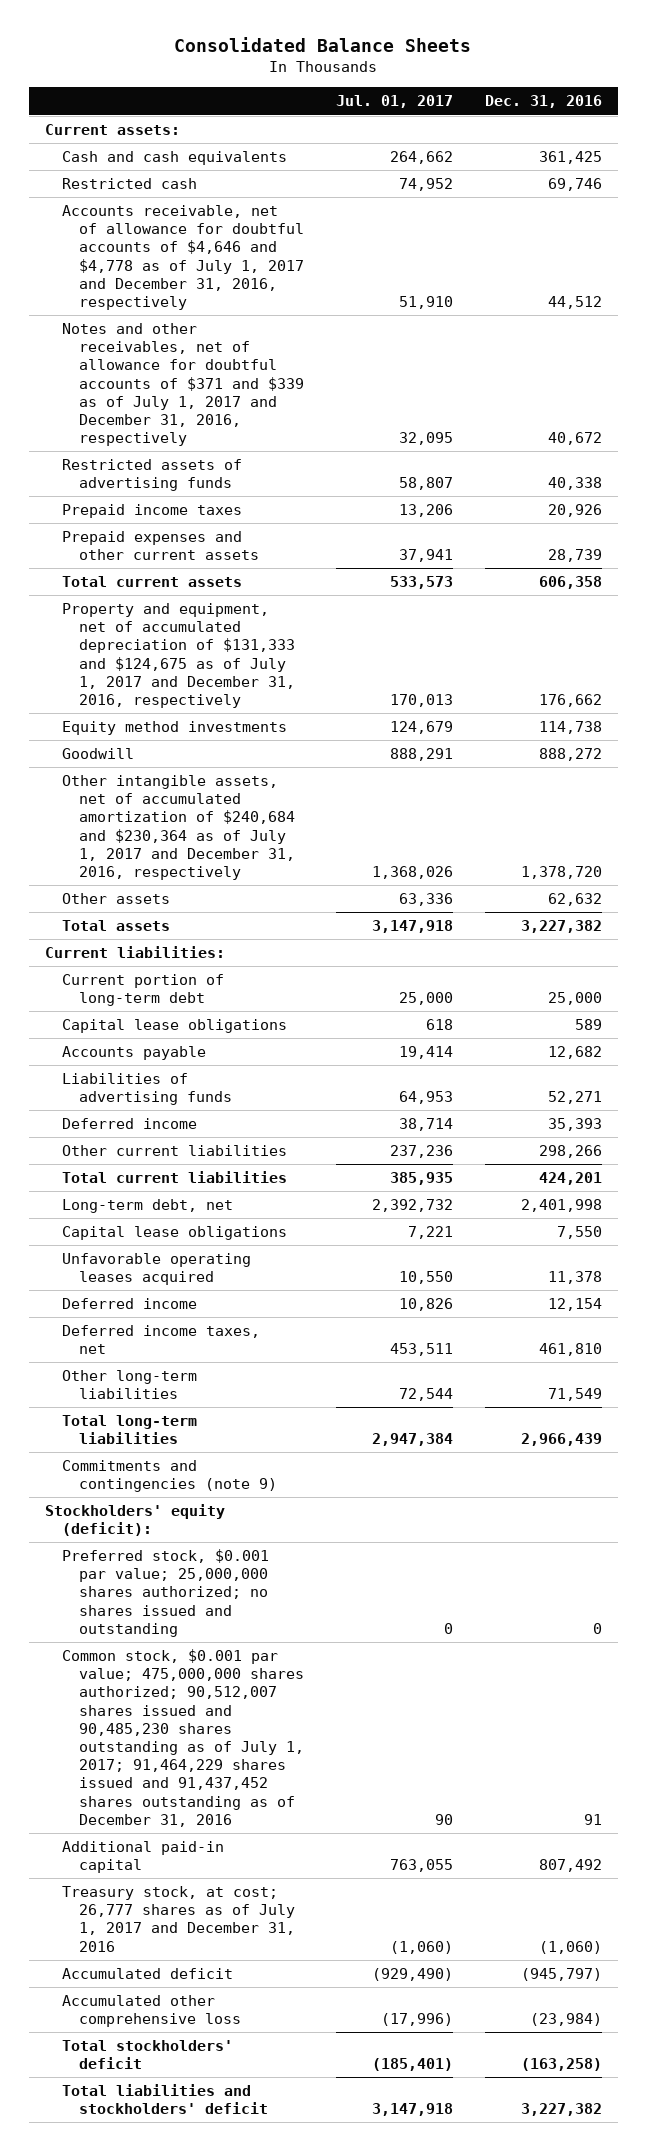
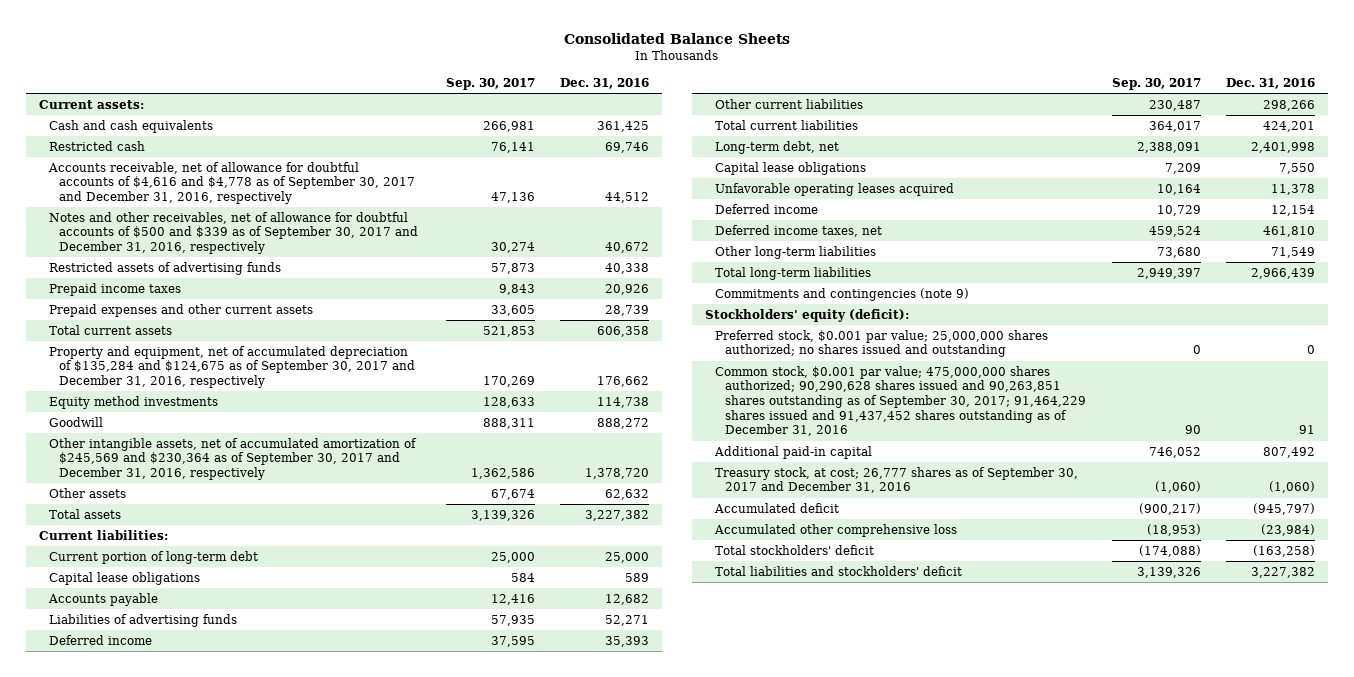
- | Jul. 01, 2017 | Dec. 31, 2016
+ | Sep. 30, 2017 | Dec. 31, 2016
- Accounts receivable, net of allowance for doubtful accounts of $4,646 and $4,778 as of July 1, 2017 and December 31, 2016, respectively | 51,910 | 44,512
- Notes and other receivables, net of allowance for doubtful accounts of $371 and $339 as of July 1, 2017 and December 31, 2016, respectively | 32,095 | 40,672
+ Accounts receivable, net of allowance for doubtful accounts of $4,616 and $4,778 as of September 30, 2017 and December 31, 2016, respectively | 47,136 | 44,512
+ Notes and other receivables, net of allowance for doubtful accounts of $500 and $339 as of September 30, 2017 and December 31, 2016, respectively | 30,274 | 40,672
- Property and equipment, net of accumulated depreciation of $131,333 and $124,675 as of July 1, 2017 and December 31, 2016, respectively | 170,013 | 176,662
+ Property and equipment, net of accumulated depreciation of $135,284 and $124,675 as of September 30, 2017 and December 31, 2016, respectively | 170,269 | 176,662
- Other intangible assets, net of accumulated amortization of $240,684 and $230,364 as of July 1, 2017 and December 31, 2016, respectively | 1,368,026 | 1,378,720
+ Other intangible assets, net of accumulated amortization of $245,569 and $230,364 as of September 30, 2017 and December 31, 2016, respectively | 1,362,586 | 1,378,720
- Common stock, $0.001 par value; 475,000,000 shares authorized; 90,512,007 shares issued and 90,485,230 shares outstanding as of July 1, 2017; 91,464,229 shares issued and 91,437,452 shares outstanding as of December 31, 2016 | 90 | 91
+ Common stock, $0.001 par value; 475,000,000 shares authorized; 90,290,628 shares issued and 90,263,851 shares outstanding as of September 30, 2017; 91,464,229 shares issued and 91,437,452 shares outstanding as of December 31, 2016 | 90 | 91
- Treasury stock, at cost; 26,777 shares as of July 1, 2017 and December 31, 2016 | (1,060) | (1,060)
+ Treasury stock, at cost; 26,777 shares as of September 30, 2017 and December 31, 2016 | (1,060) | (1,060)

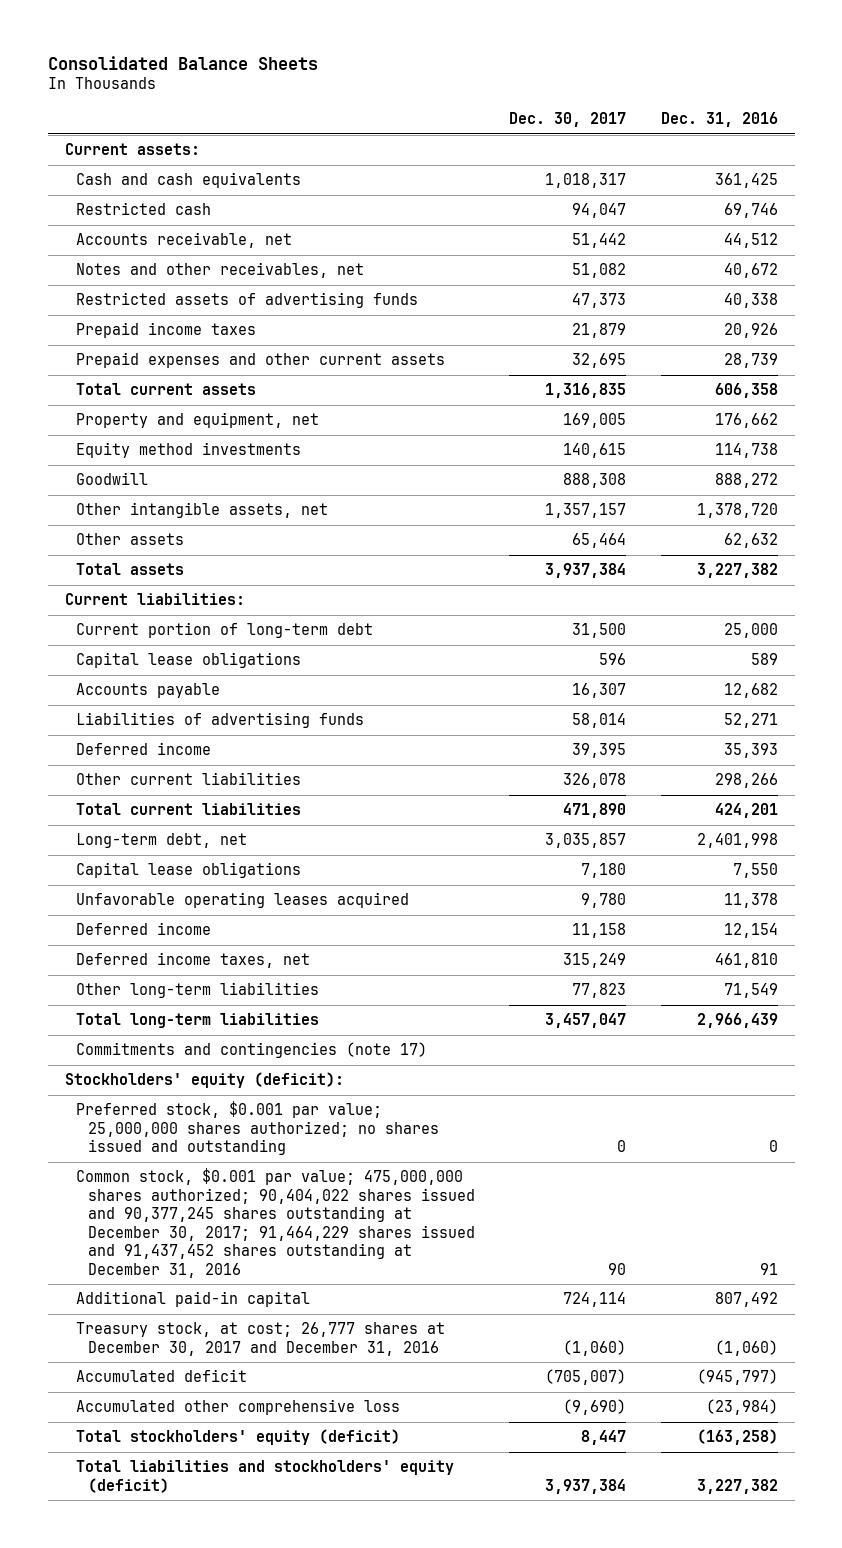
- | Sep. 30, 2017 | Dec. 31, 2016
+ | Dec. 30, 2017 | Dec. 31, 2016
- Accounts receivable, net of allowance for doubtful accounts of $4,616 and $4,778 as of September 30, 2017 and December 31, 2016, respectively | 47,136 | 44,512
- Notes and other receivables, net of allowance for doubtful accounts of $500 and $339 as of September 30, 2017 and December 31, 2016, respectively | 30,274 | 40,672
+ Accounts receivable, net | 51,442 | 44,512
+ Notes and other receivables, net | 51,082 | 40,672
- Property and equipment, net of accumulated depreciation of $135,284 and $124,675 as of September 30, 2017 and December 31, 2016, respectively | 170,269 | 176,662
+ Property and equipment, net | 169,005 | 176,662
- Other intangible assets, net of accumulated amortization of $245,569 and $230,364 as of September 30, 2017 and December 31, 2016, respectively | 1,362,586 | 1,378,720
+ Other intangible assets, net | 1,357,157 | 1,378,720
- Commitments and contingencies (note 9)
+ Commitments and contingencies (note 17)
- Common stock, $0.001 par value; 475,000,000 shares authorized; 90,290,628 shares issued and 90,263,851 shares outstanding as of September 30, 2017; 91,464,229 shares issued and 91,437,452 shares outstanding as of December 31, 2016 | 90 | 91
+ Common stock, $0.001 par value; 475,000,000 shares authorized; 90,404,022 shares issued and 90,377,245 shares outstanding at December 30, 2017; 91,464,229 shares issued and 91,437,452 shares outstanding at December 31, 2016 | 90 | 91
- Treasury stock, at cost; 26,777 shares as of September 30, 2017 and December 31, 2016 | (1,060) | (1,060)
+ Treasury stock, at cost; 26,777 shares at December 30, 2017 and December 31, 2016 | (1,060) | (1,060)
- Total stockholders' deficit | (174,088) | (163,258)
- Total liabilities and stockholders' deficit | 3,139,326 | 3,227,382
+ Total stockholders' equity (deficit) | 8,447 | (163,258)
+ Total liabilities and stockholders' equity (deficit) | 3,937,384 | 3,227,382

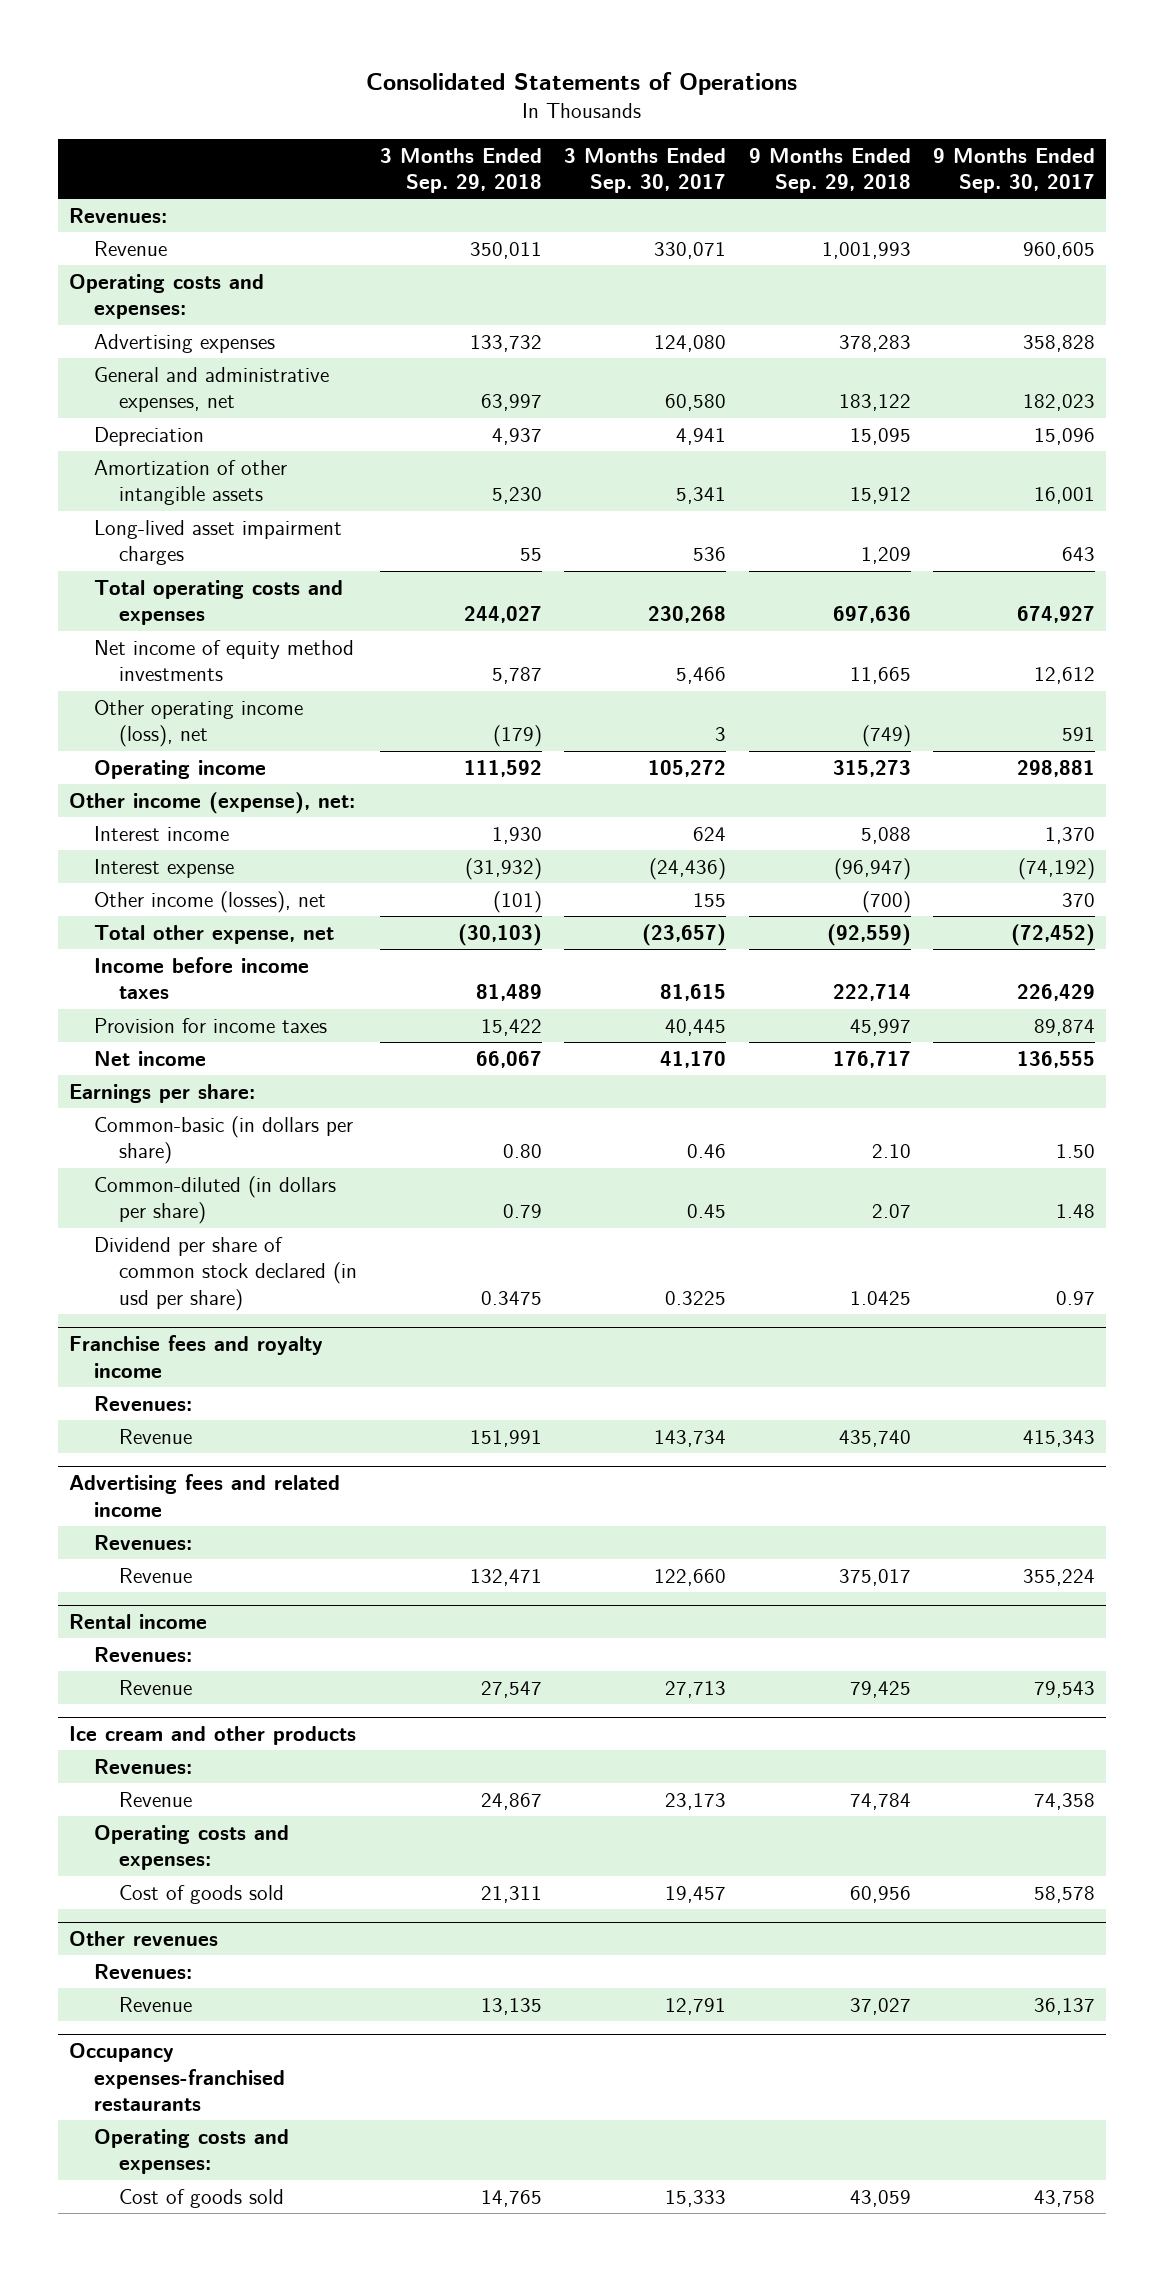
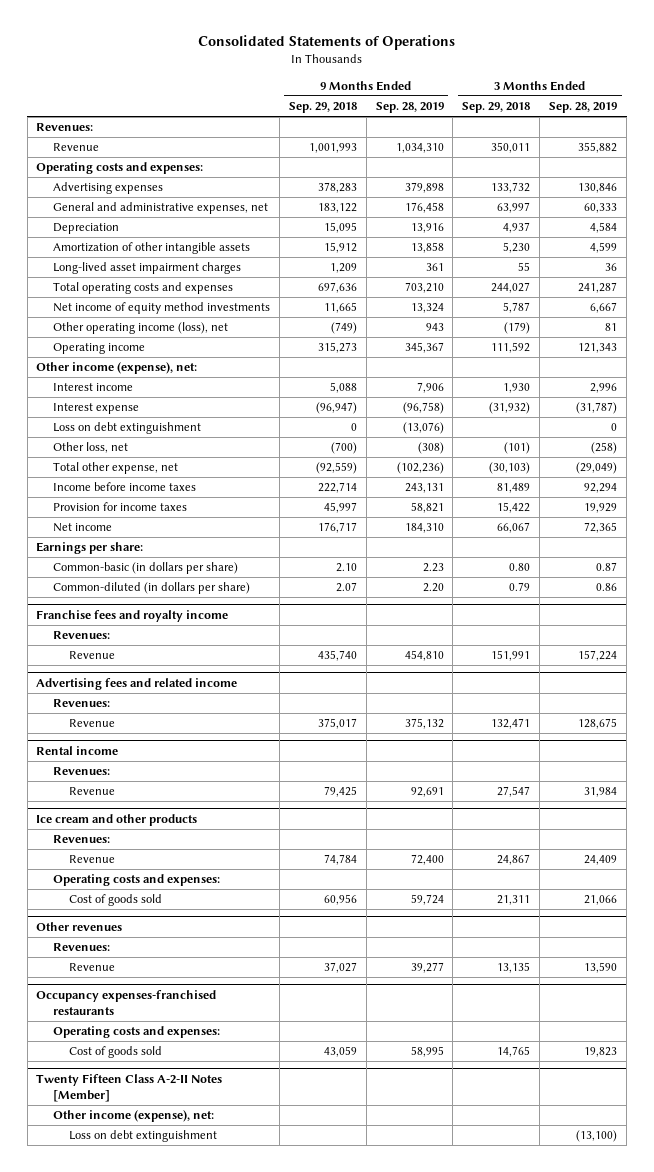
- | 3 Months Ended Sep. 29, 2018 | 3 Months Ended Sep. 30, 2017 | 9 Months Ended Sep. 29, 2018 | 9 Months Ended Sep. 30, 2017
+ | 9 Months Ended Sep. 29, 2018 | 9 Months Ended Sep. 28, 2019 | 3 Months Ended Sep. 29, 2018 | 3 Months Ended Sep. 28, 2019
- Other income (losses), net | (101) | 155 | (700) | 370
+ Loss on debt extinguishment | 0 | (13,076) | | 0
+ Other loss, net | (700) | (308) | (101) | (258)
- Dividend per share of common stock declared (in usd per share) | 0.3475 | 0.3225 | 1.0425 | 0.97
+ Twenty Fifteen Class A-2-II Notes [Member]
+ Other income (expense), net:
+ Loss on debt extinguishment | | | | (13,100)

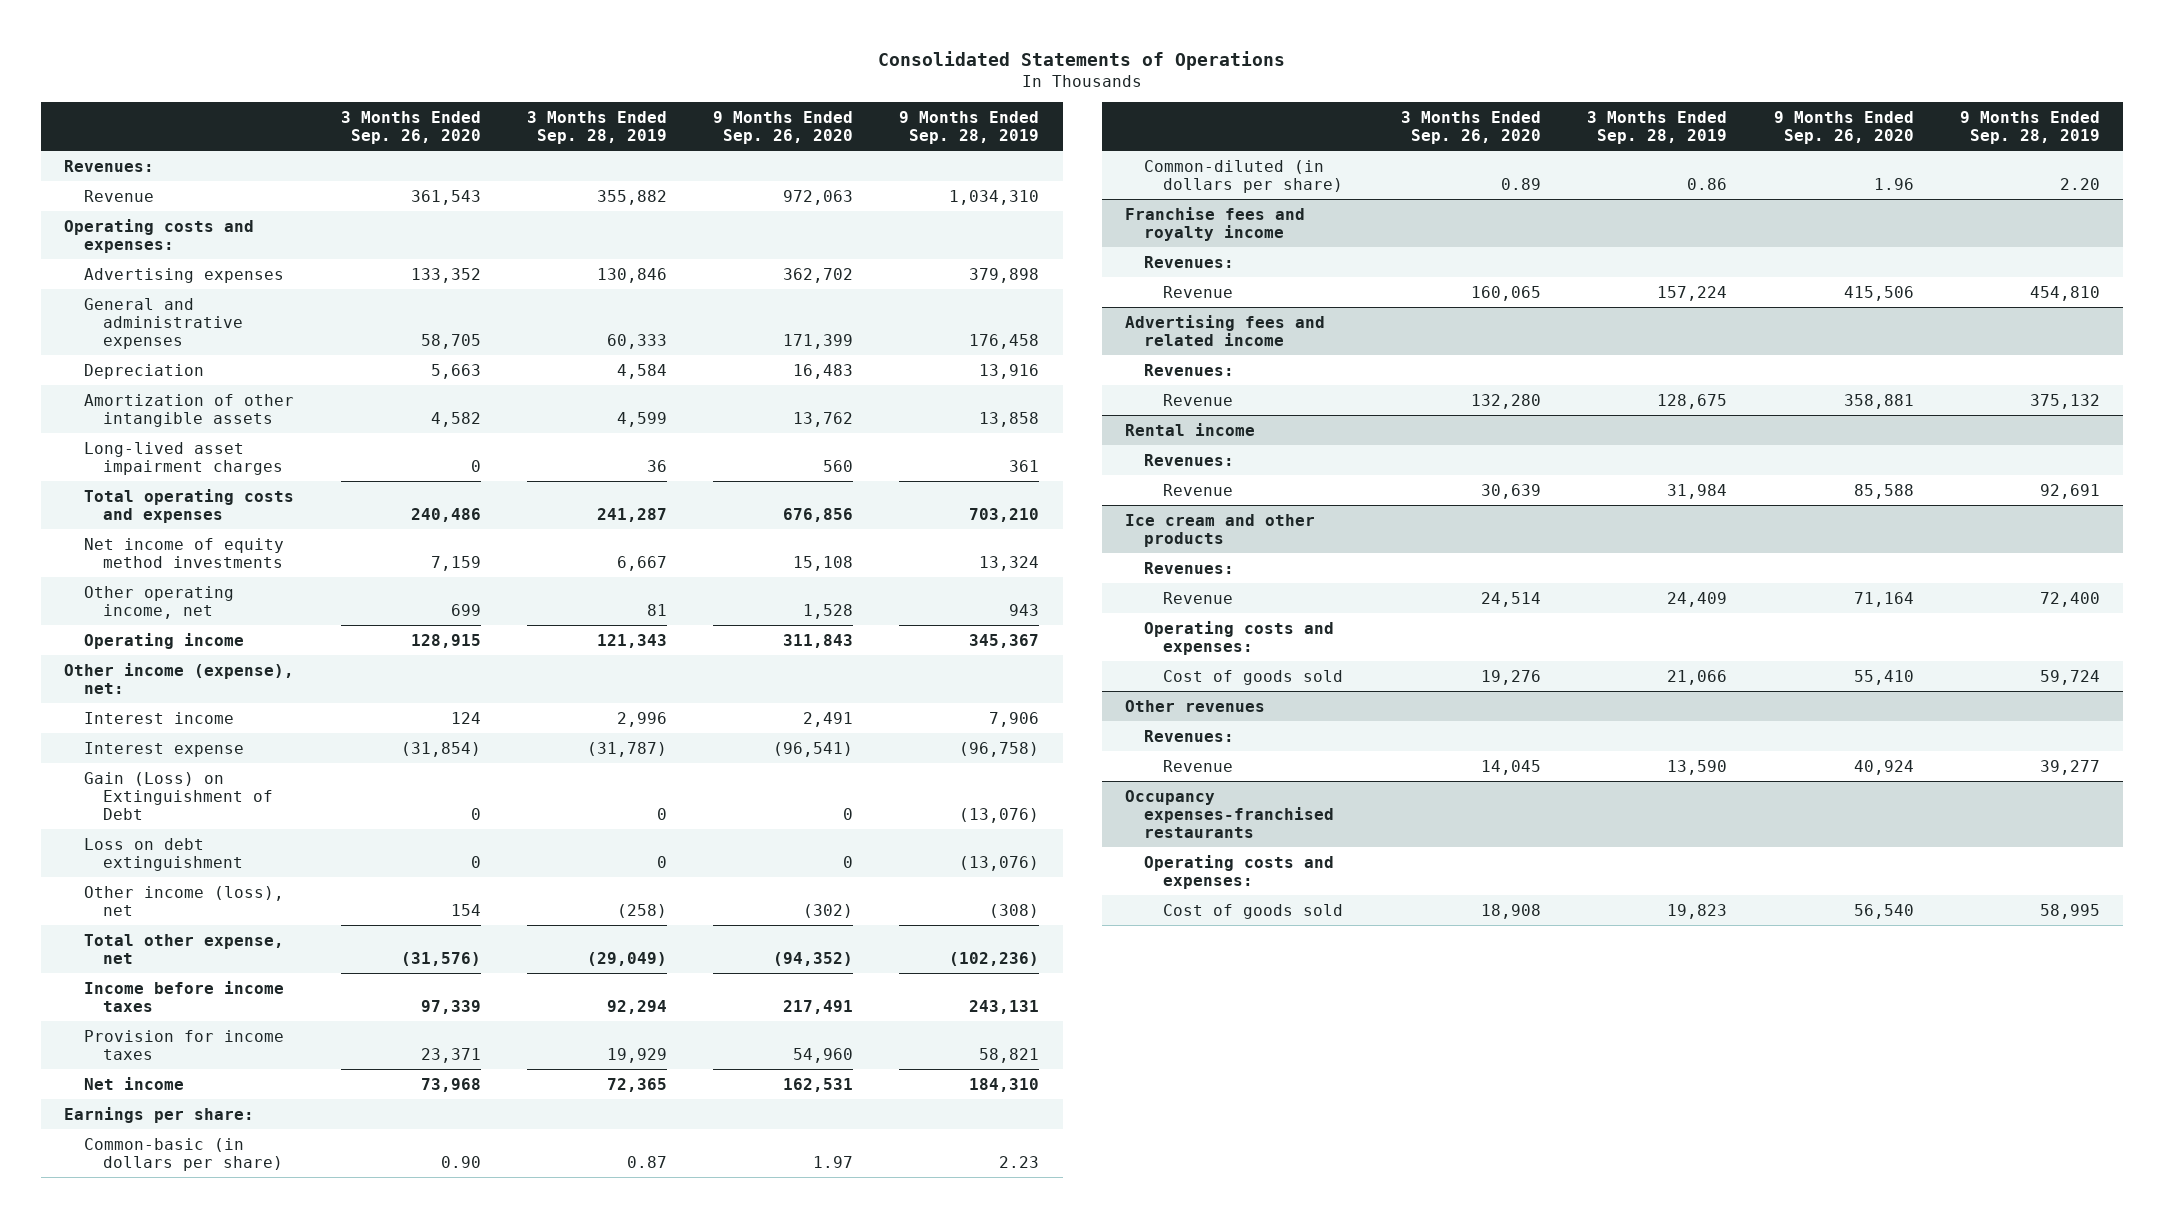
- | 9 Months Ended Sep. 29, 2018 | 9 Months Ended Sep. 28, 2019 | 3 Months Ended Sep. 29, 2018 | 3 Months Ended Sep. 28, 2019
+ | 3 Months Ended Sep. 26, 2020 | 3 Months Ended Sep. 28, 2019 | 9 Months Ended Sep. 26, 2020 | 9 Months Ended Sep. 28, 2019
- General and administrative expenses, net | 183,122 | 176,458 | 63,997 | 60,333
+ General and administrative expenses | 58,705 | 60,333 | 171,399 | 176,458
- Other operating income (loss), net | (749) | 943 | (179) | 81
+ Other operating income, net | 699 | 81 | 1,528 | 943
+ Gain (Loss) on Extinguishment of Debt | 0 | 0 | 0 | (13,076)
- Other loss, net | (700) | (308) | (101) | (258)
+ Other income (loss), net | 154 | (258) | (302) | (308)
- Twenty Fifteen Class A-2-II Notes [Member]
- Other income (expense), net:
- Loss on debt extinguishment | | | | (13,100)

